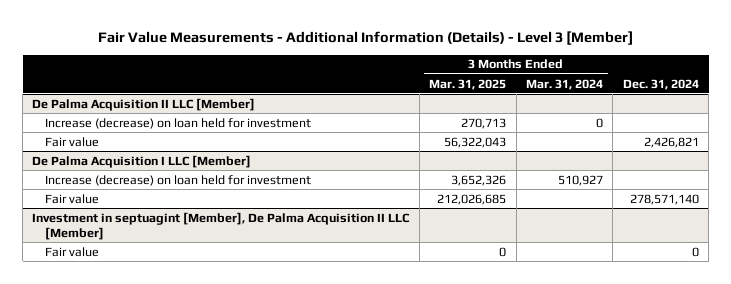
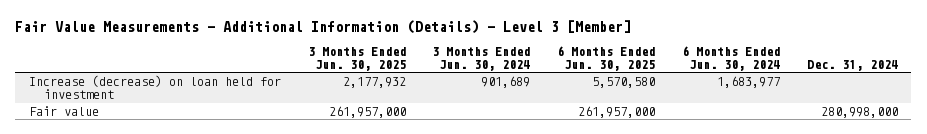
- | 3 Months Ended Mar. 31, 2025 | 3 Months Ended Mar. 31, 2024 | Dec. 31, 2024
+ | 3 Months Ended Jun. 30, 2025 | 3 Months Ended Jun. 30, 2024 | 6 Months Ended Jun. 30, 2025 | 6 Months Ended Jun. 30, 2024 | Dec. 31, 2024
- De Palma Acquisition II LLC [Member]
- Increase (decrease) on loan held for investment | 270,713 | 0 |
- Fair value | 56,322,043 | | 2,426,821
- De Palma Acquisition I LLC [Member]
- Increase (decrease) on loan held for investment | 3,652,326 | 510,927 |
- Fair value | 212,026,685 | | 278,571,140
- Investment in septuagint [Member], De Palma Acquisition II LLC [Member]
- Fair value | 0 | | 0
+ Increase (decrease) on loan held for investment | 2,177,932 | 901,689 | 5,570,580 | 1,683,977 |
+ Fair value | 261,957,000 | | 261,957,000 | | 280,998,000

